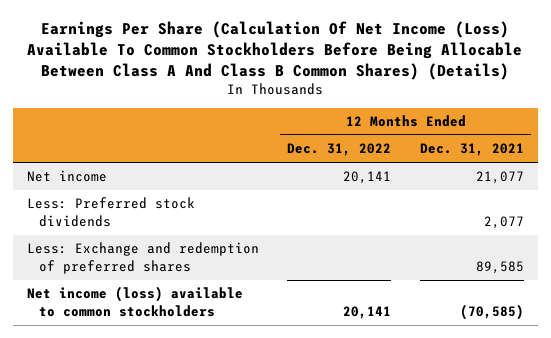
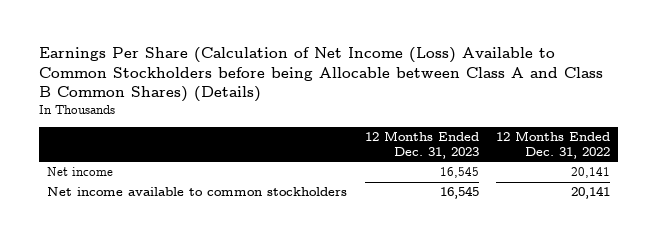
- Earnings Per Share (Calculation Of Net Income (Loss) Available To Common Stockholders Before Being Allocable Between Class A And Class B Common Shares) (Details)
+ Earnings Per Share (Calculation of Net Income (Loss) Available to Common Stockholders before being Allocable between Class A and Class B Common Shares) (Details)
- | 12 Months Ended Dec. 31, 2022 | 12 Months Ended Dec. 31, 2021
+ | 12 Months Ended Dec. 31, 2023 | 12 Months Ended Dec. 31, 2022
- Less: Preferred stock dividends | | 2,077
- Less: Exchange and redemption of preferred shares | | 89,585
- Net income (loss) available to common stockholders | 20,141 | (70,585)
+ Net income available to common stockholders | 16,545 | 20,141

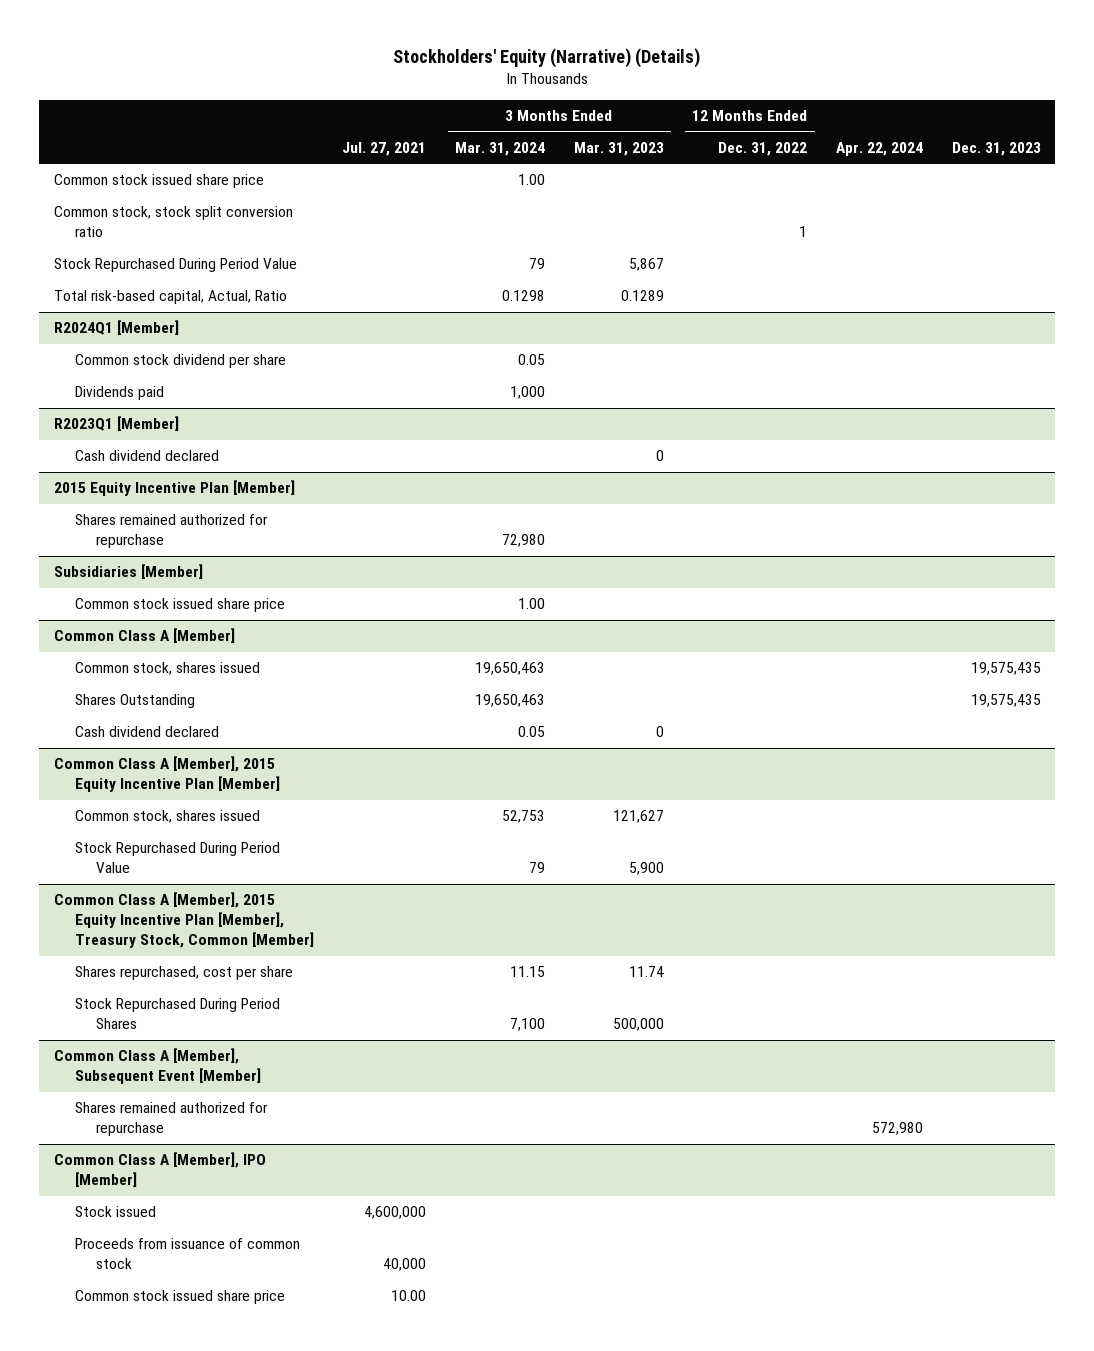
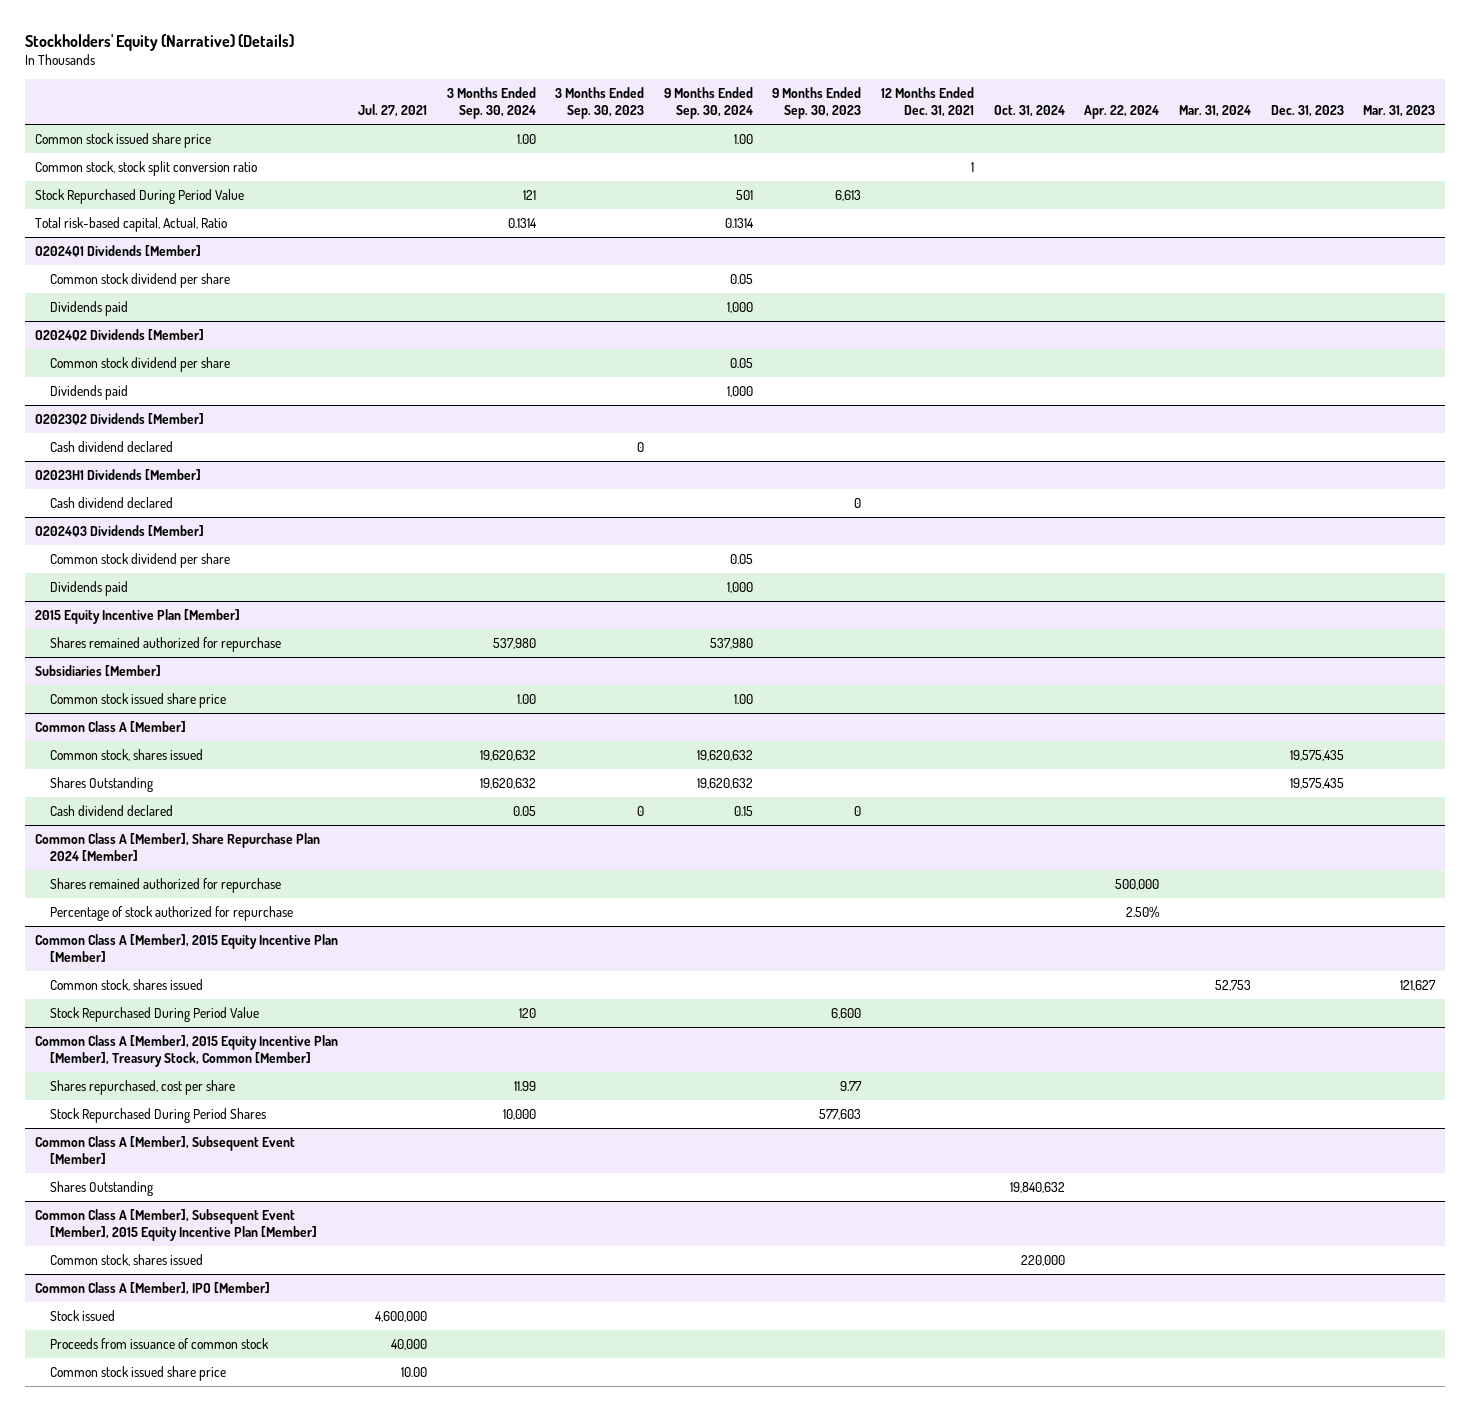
- | Jul. 27, 2021 | 3 Months Ended Mar. 31, 2024 | 3 Months Ended Mar. 31, 2023 | 12 Months Ended Dec. 31, 2022 | Apr. 22, 2024 | Dec. 31, 2023
+ | Jul. 27, 2021 | 3 Months Ended Sep. 30, 2024 | 3 Months Ended Sep. 30, 2023 | 9 Months Ended Sep. 30, 2024 | 9 Months Ended Sep. 30, 2023 | 12 Months Ended Dec. 31, 2021 | Oct. 31, 2024 | Apr. 22, 2024 | Mar. 31, 2024 | Dec. 31, 2023 | Mar. 31, 2023
- R2024Q1 [Member]
- Common stock dividend per share | | 0.05 | | | |
- Dividends paid | | 1,000 | | | |
- R2023Q1 [Member]
- Cash dividend declared | | | 0 | | |
+ O2024Q1 Dividends [Member]
+ Common stock dividend per share | | | | 0.05 | | | | | | |
+ Dividends paid | | | | 1,000 | | | | | | |
+ O2024Q2 Dividends [Member]
+ Common stock dividend per share | | | | 0.05 | | | | | | |
+ Dividends paid | | | | 1,000 | | | | | | |
+ O2023Q2 Dividends [Member]
+ Cash dividend declared | | | 0 | | | | | | | |
+ O2023H1 Dividends [Member]
+ Cash dividend declared | | | | | 0 | | | | | |
+ O2024Q3 Dividends [Member]
+ Common stock dividend per share | | | | 0.05 | | | | | | |
+ Dividends paid | | | | 1,000 | | | | | | |
+ Common Class A [Member], Share Repurchase Plan 2024 [Member]
+ Shares remained authorized for repurchase | | | | | | | | 500,000 | | |
+ Percentage of stock authorized for repurchase | | | | | | | | 2.50% | | |
@ Common Class A [Member], Subsequent Event [Member]
- Shares remained authorized for repurchase | | | | | 572,980 |
+ Shares Outstanding | | | | | | | 19,840,632 | | | |
+ Common Class A [Member], Subsequent Event [Member], 2015 Equity Incentive Plan [Member]
+ Common stock, shares issued | | | | | | | 220,000 | | | |

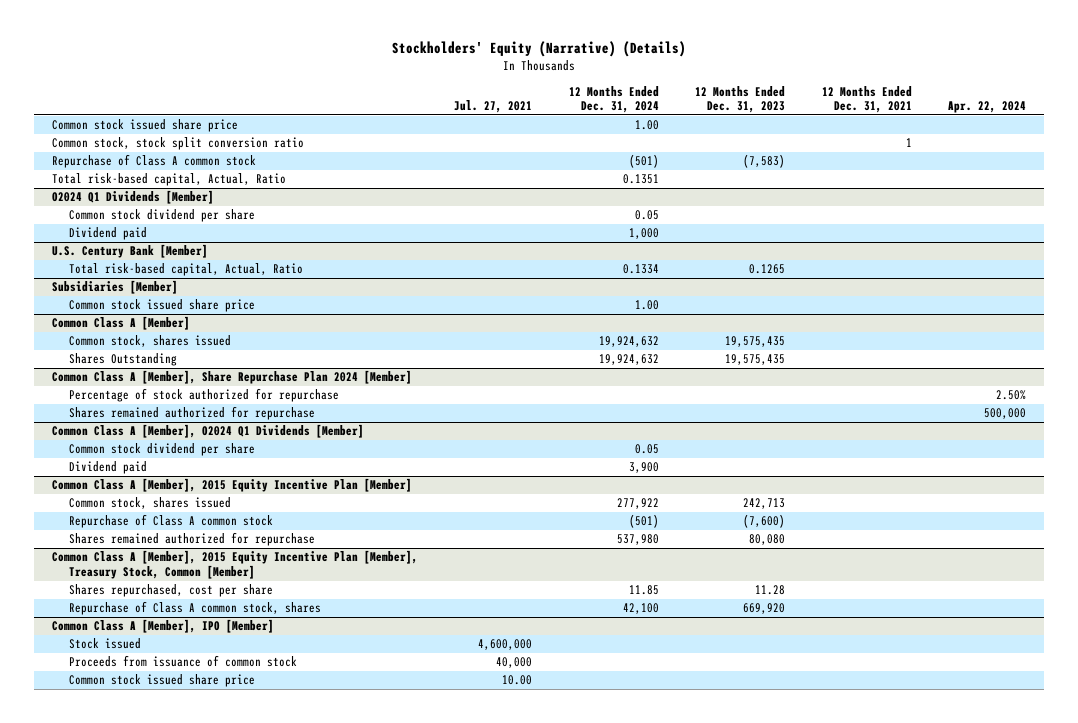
- | Jul. 27, 2021 | 3 Months Ended Sep. 30, 2024 | 3 Months Ended Sep. 30, 2023 | 9 Months Ended Sep. 30, 2024 | 9 Months Ended Sep. 30, 2023 | 12 Months Ended Dec. 31, 2021 | Oct. 31, 2024 | Apr. 22, 2024 | Mar. 31, 2024 | Dec. 31, 2023 | Mar. 31, 2023
+ | Jul. 27, 2021 | 12 Months Ended Dec. 31, 2024 | 12 Months Ended Dec. 31, 2023 | 12 Months Ended Dec. 31, 2021 | Apr. 22, 2024
- Stock Repurchased During Period Value | | 121 | | 501 | 6,613 | | | | | |
+ Repurchase of Class A common stock | | (501) | (7,583) | |
- O2024Q1 Dividends [Member]
+ O2024 Q1 Dividends [Member]
- Dividends paid | | | | 1,000 | | | | | | |
- O2024Q2 Dividends [Member]
- Common stock dividend per share | | | | 0.05 | | | | | | |
- Dividends paid | | | | 1,000 | | | | | | |
- O2023Q2 Dividends [Member]
- Cash dividend declared | | | 0 | | | | | | | |
- O2023H1 Dividends [Member]
- Cash dividend declared | | | | | 0 | | | | | |
- O2024Q3 Dividends [Member]
- Common stock dividend per share | | | | 0.05 | | | | | | |
- Dividends paid | | | | 1,000 | | | | | | |
- 2015 Equity Incentive Plan [Member]
- Shares remained authorized for repurchase | | 537,980 | | 537,980 | | | | | | |
+ Dividend paid | | 1,000 | | |
+ U.S. Century Bank [Member]
+ Total risk-based capital, Actual, Ratio | | 0.1334 | 0.1265 | |
@ Common Class A [Member]
- Cash dividend declared | | 0.05 | 0 | 0.15 | 0 | | | | | |
@ Common Class A [Member], Share Repurchase Plan 2024 [Member]
moved down: Shares remained authorized for repurchase | | | | | 500,000
+ Common Class A [Member], O2024 Q1 Dividends [Member]
+ Common stock dividend per share | | 0.05 | | |
+ Dividend paid | | 3,900 | | |
@ Common Class A [Member], 2015 Equity Incentive Plan [Member]
- Stock Repurchased During Period Value | | 120 | | | 6,600 | | | | | |
+ Repurchase of Class A common stock | | (501) | (7,600) | |
+ Shares remained authorized for repurchase | | 537,980 | 80,080 | |
@ Common Class A [Member], 2015 Equity Incentive Plan [Member], Treasury Stock, Common [Member]
- Stock Repurchased During Period Shares | | 10,000 | | | 577,603 | | | | | |
- Common Class A [Member], Subsequent Event [Member]
- Shares Outstanding | | | | | | | 19,840,632 | | | |
- Common Class A [Member], Subsequent Event [Member], 2015 Equity Incentive Plan [Member]
- Common stock, shares issued | | | | | | | 220,000 | | | |
@ Common Class A [Member], 2015 Equity Incentive Plan [Member], Treasury Stock, Common [Member]
+ Repurchase of Class A common stock, shares | | 42,100 | 669,920 | |

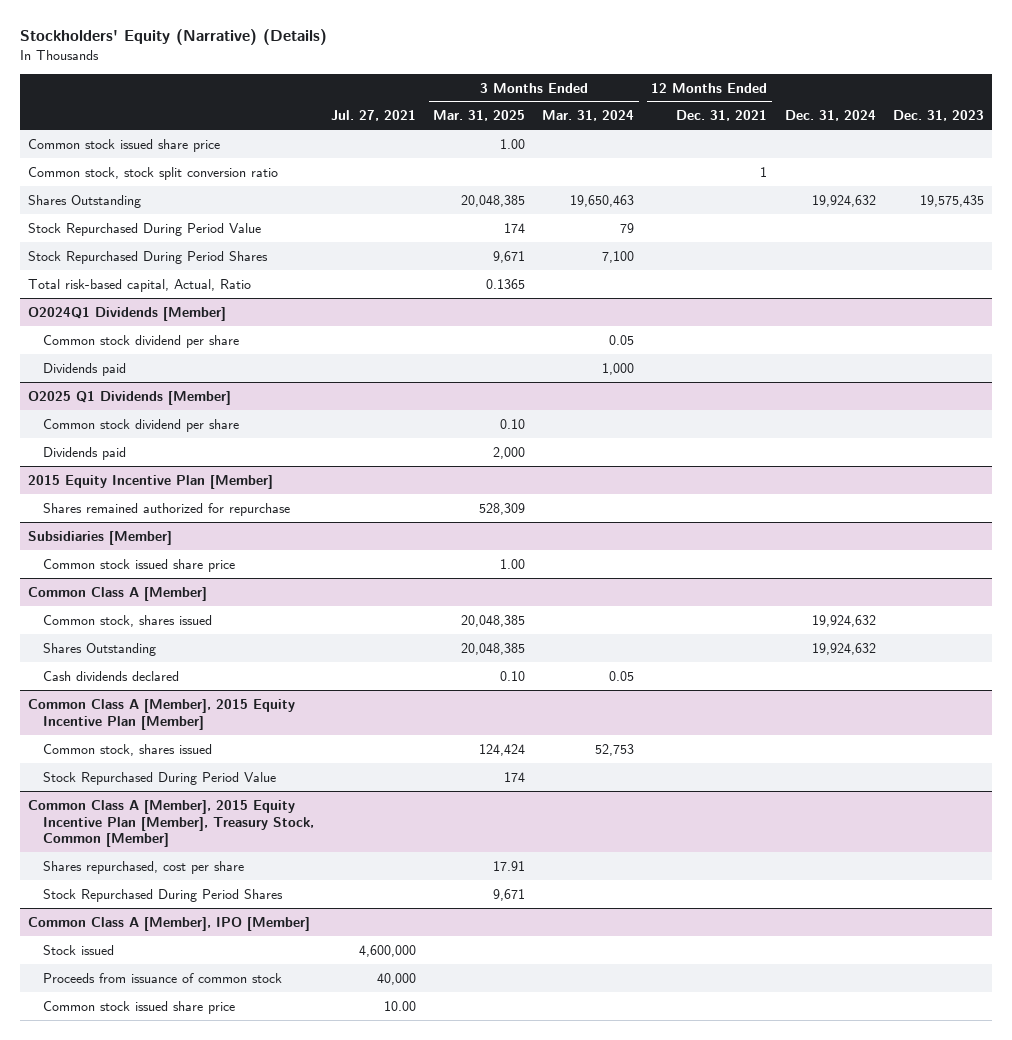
- | Jul. 27, 2021 | 12 Months Ended Dec. 31, 2024 | 12 Months Ended Dec. 31, 2023 | 12 Months Ended Dec. 31, 2021 | Apr. 22, 2024
+ | Jul. 27, 2021 | 3 Months Ended Mar. 31, 2025 | 3 Months Ended Mar. 31, 2024 | 12 Months Ended Dec. 31, 2021 | Dec. 31, 2024 | Dec. 31, 2023
- Repurchase of Class A common stock | | (501) | (7,583) | |
+ Shares Outstanding | | 20,048,385 | 19,650,463 | | 19,924,632 | 19,575,435
+ Stock Repurchased During Period Value | | 174 | 79 | | |
+ Stock Repurchased During Period Shares | | 9,671 | 7,100 | | |
- O2024 Q1 Dividends [Member]
+ O2024Q1 Dividends [Member]
- Dividend paid | | 1,000 | | |
- U.S. Century Bank [Member]
- Total risk-based capital, Actual, Ratio | | 0.1334 | 0.1265 | |
+ Dividends paid | | | 1,000 | | |
+ O2025 Q1 Dividends [Member]
+ Common stock dividend per share | | 0.10 | | | |
+ Dividends paid | | 2,000 | | | |
+ 2015 Equity Incentive Plan [Member]
+ Shares remained authorized for repurchase | | 528,309 | | | |
- Common Class A [Member], Share Repurchase Plan 2024 [Member]
- Percentage of stock authorized for repurchase | | | | | 2.50%
- Shares remained authorized for repurchase | | | | | 500,000
- Common Class A [Member], O2024 Q1 Dividends [Member]
- Common stock dividend per share | | 0.05 | | |
- Dividend paid | | 3,900 | | |
@ Common Class A [Member]
+ Cash dividends declared | | 0.10 | 0.05 | | |
@ Common Class A [Member], 2015 Equity Incentive Plan [Member]
- Repurchase of Class A common stock | | (501) | (7,600) | |
- Shares remained authorized for repurchase | | 537,980 | 80,080 | |
+ Stock Repurchased During Period Value | | 174 | | | |
@ Common Class A [Member], 2015 Equity Incentive Plan [Member], Treasury Stock, Common [Member]
- Repurchase of Class A common stock, shares | | 42,100 | 669,920 | |
+ Stock Repurchased During Period Shares | | 9,671 | | | |

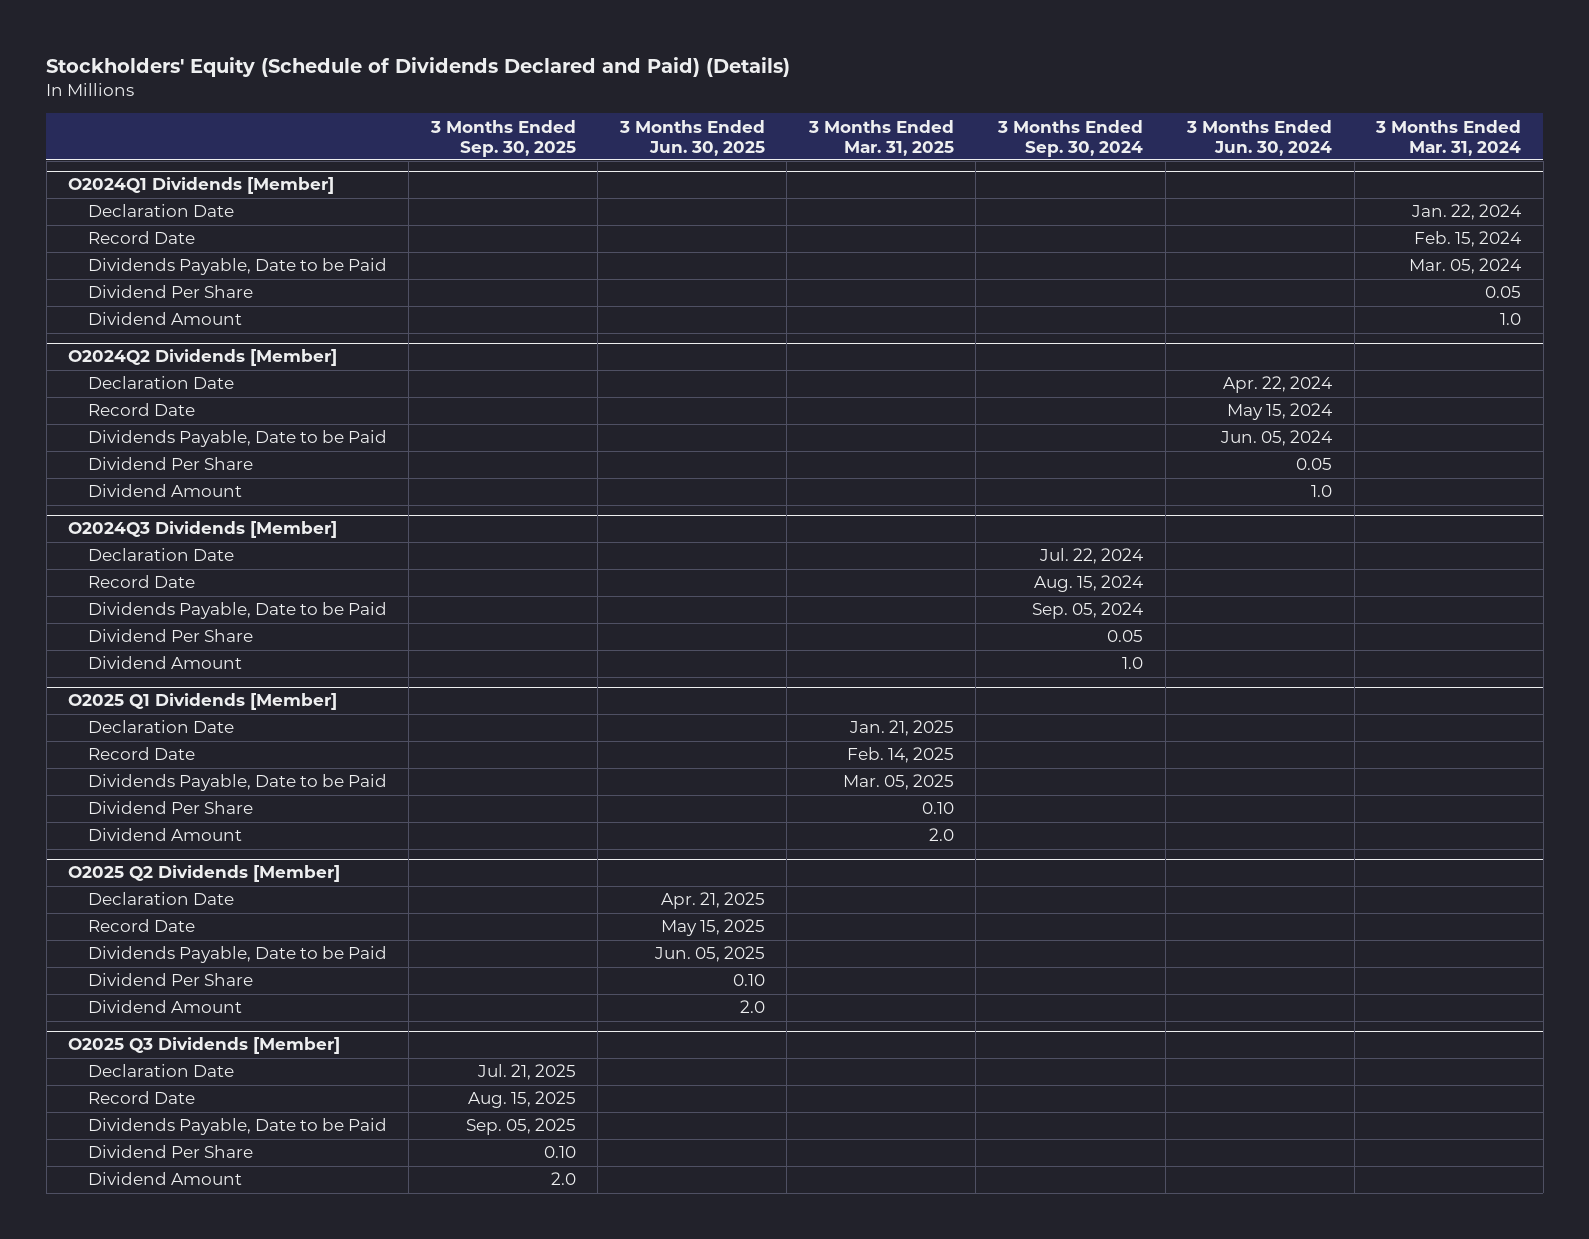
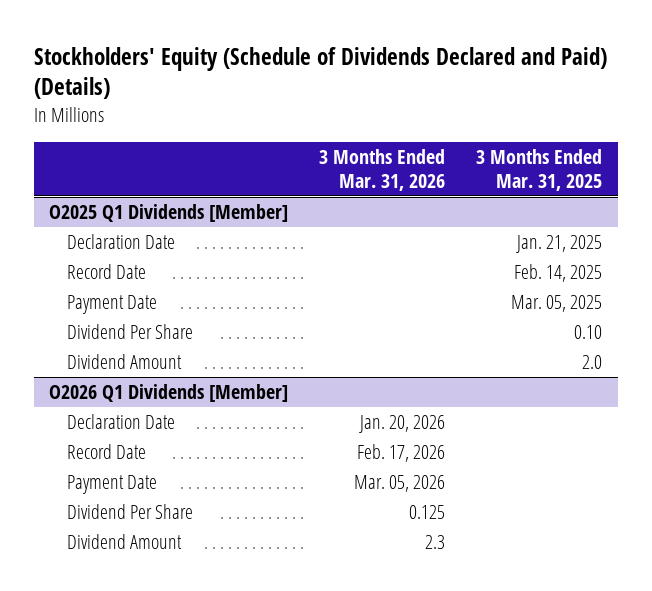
- | 3 Months Ended Sep. 30, 2025 | 3 Months Ended Jun. 30, 2025 | 3 Months Ended Mar. 31, 2025 | 3 Months Ended Sep. 30, 2024 | 3 Months Ended Jun. 30, 2024 | 3 Months Ended Mar. 31, 2024
+ | 3 Months Ended Mar. 31, 2026 | 3 Months Ended Mar. 31, 2025
- O2024Q1 Dividends [Member]
- Declaration Date | | | | | | Jan. 22, 2024
- Record Date | | | | | | Feb. 15, 2024
- Dividends Payable, Date to be Paid | | | | | | Mar. 05, 2024
- Dividend Per Share | | | | | | 0.05
- Dividend Amount | | | | | | 1.0
- O2024Q2 Dividends [Member]
- Declaration Date | | | | | Apr. 22, 2024 |
- Record Date | | | | | May 15, 2024 |
- Dividends Payable, Date to be Paid | | | | | Jun. 05, 2024 |
- Dividend Per Share | | | | | 0.05 |
- Dividend Amount | | | | | 1.0 |
- O2024Q3 Dividends [Member]
- Declaration Date | | | | Jul. 22, 2024 | |
- Record Date | | | | Aug. 15, 2024 | |
- Dividends Payable, Date to be Paid | | | | Sep. 05, 2024 | |
- Dividend Per Share | | | | 0.05 | |
- Dividend Amount | | | | 1.0 | |
@ O2025 Q1 Dividends [Member]
- Dividends Payable, Date to be Paid | | | Mar. 05, 2025 | | |
+ Payment Date | | Mar. 05, 2025
- O2025 Q2 Dividends [Member]
- Declaration Date | | Apr. 21, 2025 | | | |
- Record Date | | May 15, 2025 | | | |
- Dividends Payable, Date to be Paid | | Jun. 05, 2025 | | | |
- Dividend Per Share | | 0.10 | | | |
- Dividend Amount | | 2.0 | | | |
- O2025 Q3 Dividends [Member]
- Declaration Date | Jul. 21, 2025 | | | | |
- Record Date | Aug. 15, 2025 | | | | |
- Dividends Payable, Date to be Paid | Sep. 05, 2025 | | | | |
- Dividend Per Share | 0.10 | | | | |
- Dividend Amount | 2.0 | | | | |
+ O2026 Q1 Dividends [Member]
+ Declaration Date | Jan. 20, 2026 |
+ Record Date | Feb. 17, 2026 |
+ Payment Date | Mar. 05, 2026 |
+ Dividend Per Share | 0.125 |
+ Dividend Amount | 2.3 |

